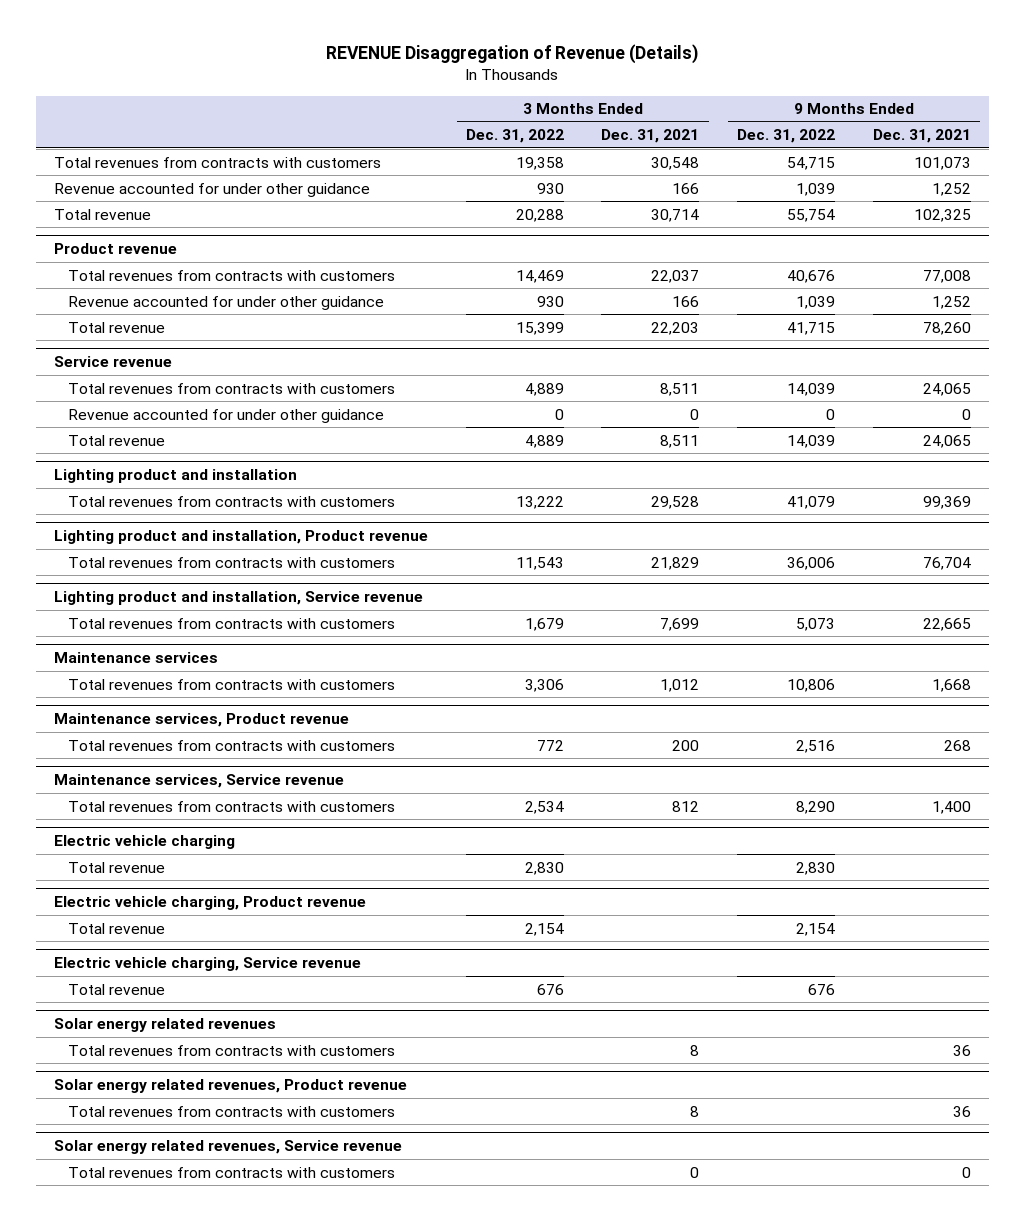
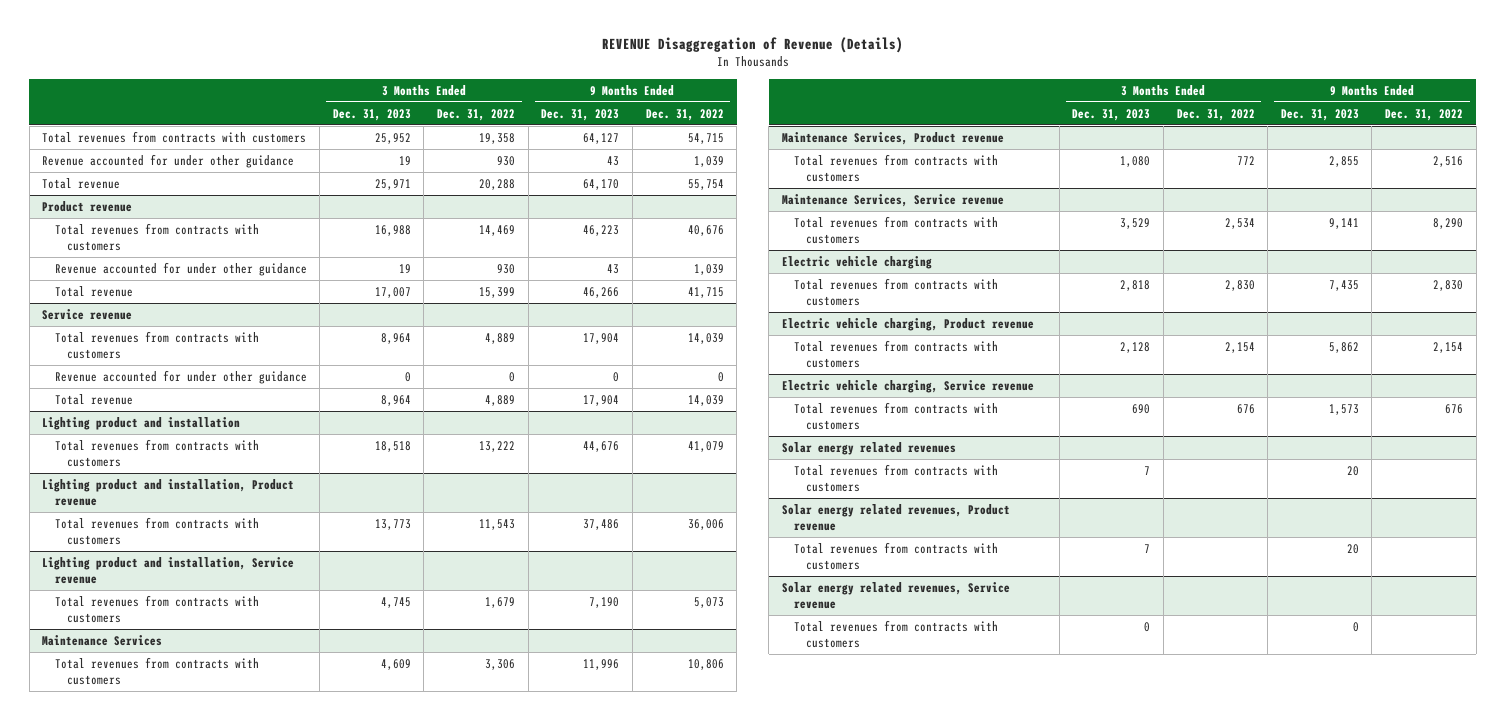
- | 3 Months Ended Dec. 31, 2022 | 3 Months Ended Dec. 31, 2021 | 9 Months Ended Dec. 31, 2022 | 9 Months Ended Dec. 31, 2021
+ | 3 Months Ended Dec. 31, 2023 | 3 Months Ended Dec. 31, 2022 | 9 Months Ended Dec. 31, 2023 | 9 Months Ended Dec. 31, 2022
- Maintenance services
+ Maintenance Services
- Maintenance services, Product revenue
+ Maintenance Services, Product revenue
- Maintenance services, Service revenue
+ Maintenance Services, Service revenue
@ Electric vehicle charging
- Total revenue | 2,830 | | 2,830 |
+ Total revenues from contracts with customers | 2,818 | 2,830 | 7,435 | 2,830
@ Electric vehicle charging, Product revenue
- Total revenue | 2,154 | | 2,154 |
+ Total revenues from contracts with customers | 2,128 | 2,154 | 5,862 | 2,154
@ Electric vehicle charging, Service revenue
- Total revenue | 676 | | 676 |
+ Total revenues from contracts with customers | 690 | 676 | 1,573 | 676

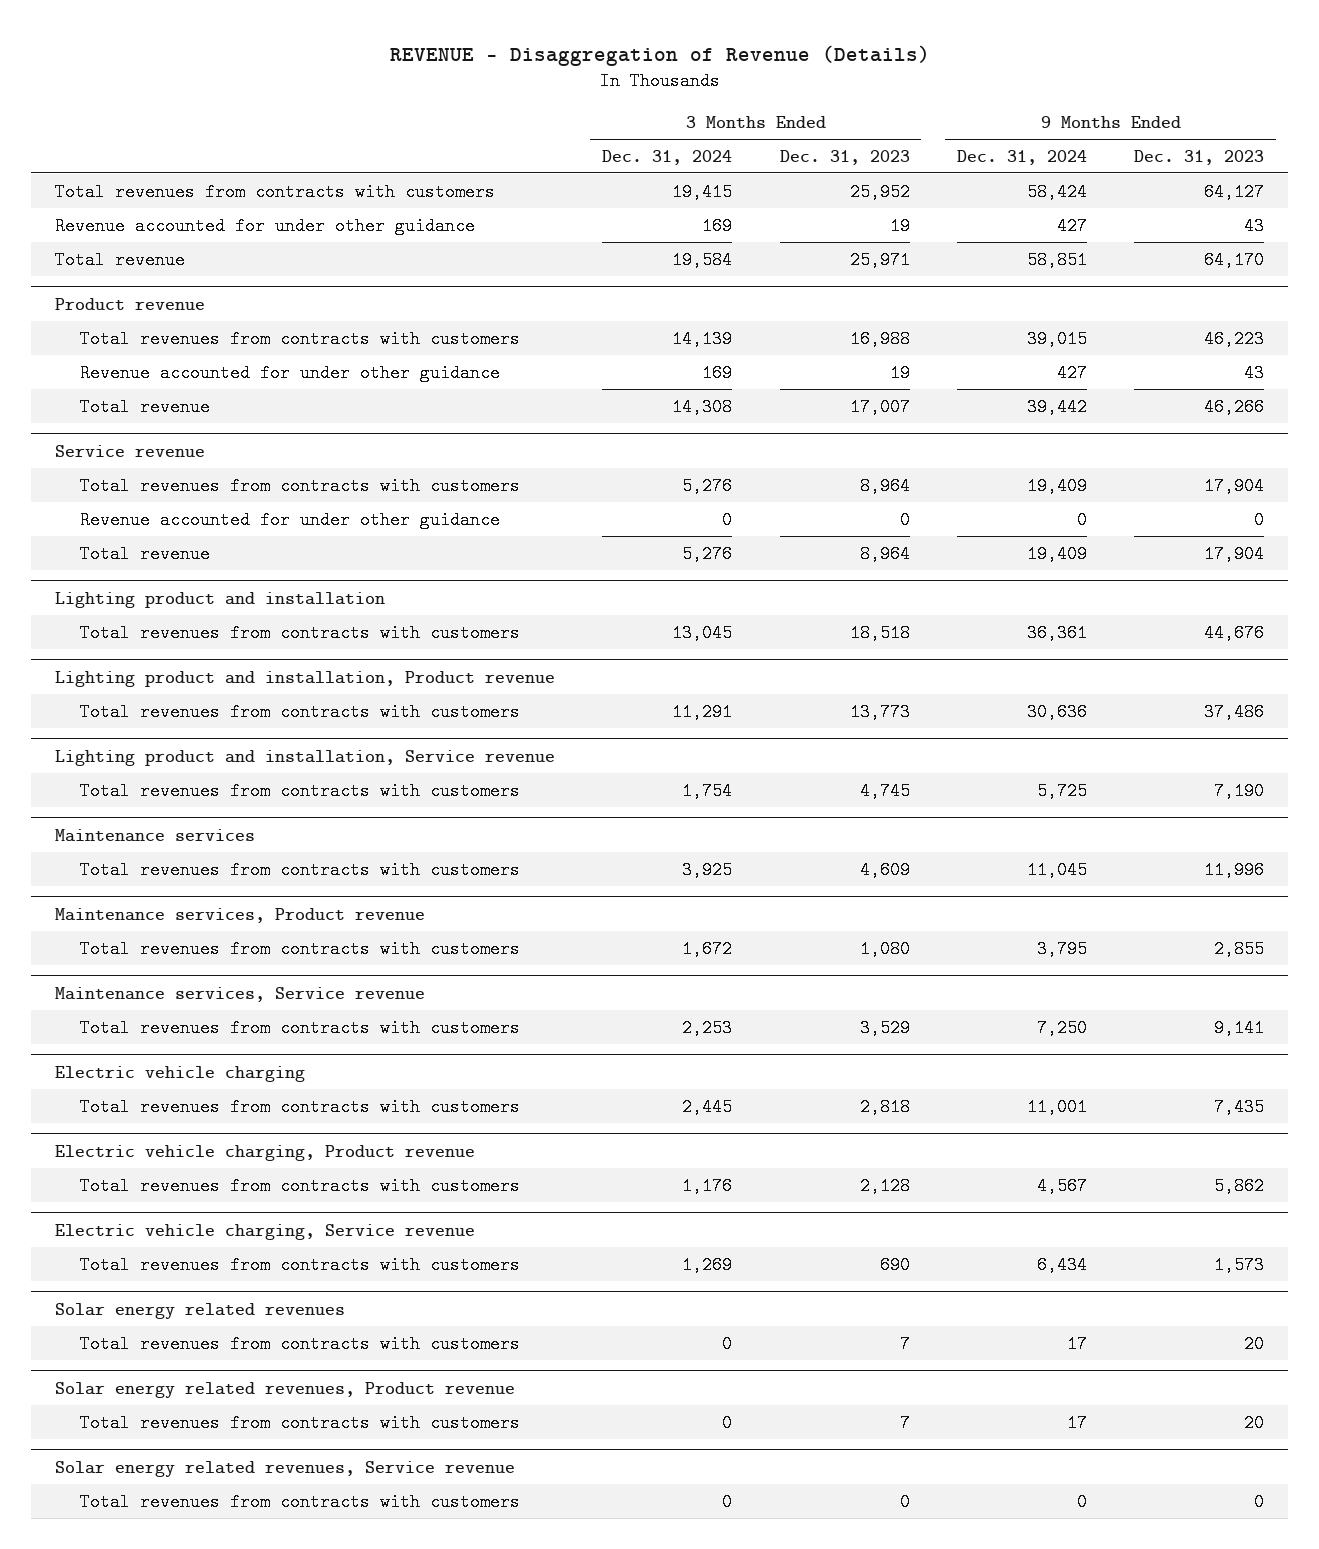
- REVENUE Disaggregation of Revenue (Details)
+ REVENUE - Disaggregation of Revenue (Details)
- | 3 Months Ended Dec. 31, 2023 | 3 Months Ended Dec. 31, 2022 | 9 Months Ended Dec. 31, 2023 | 9 Months Ended Dec. 31, 2022
+ | 3 Months Ended Dec. 31, 2024 | 3 Months Ended Dec. 31, 2023 | 9 Months Ended Dec. 31, 2024 | 9 Months Ended Dec. 31, 2023
- Maintenance Services
+ Maintenance services
- Maintenance Services, Product revenue
+ Maintenance services, Product revenue
- Maintenance Services, Service revenue
+ Maintenance services, Service revenue

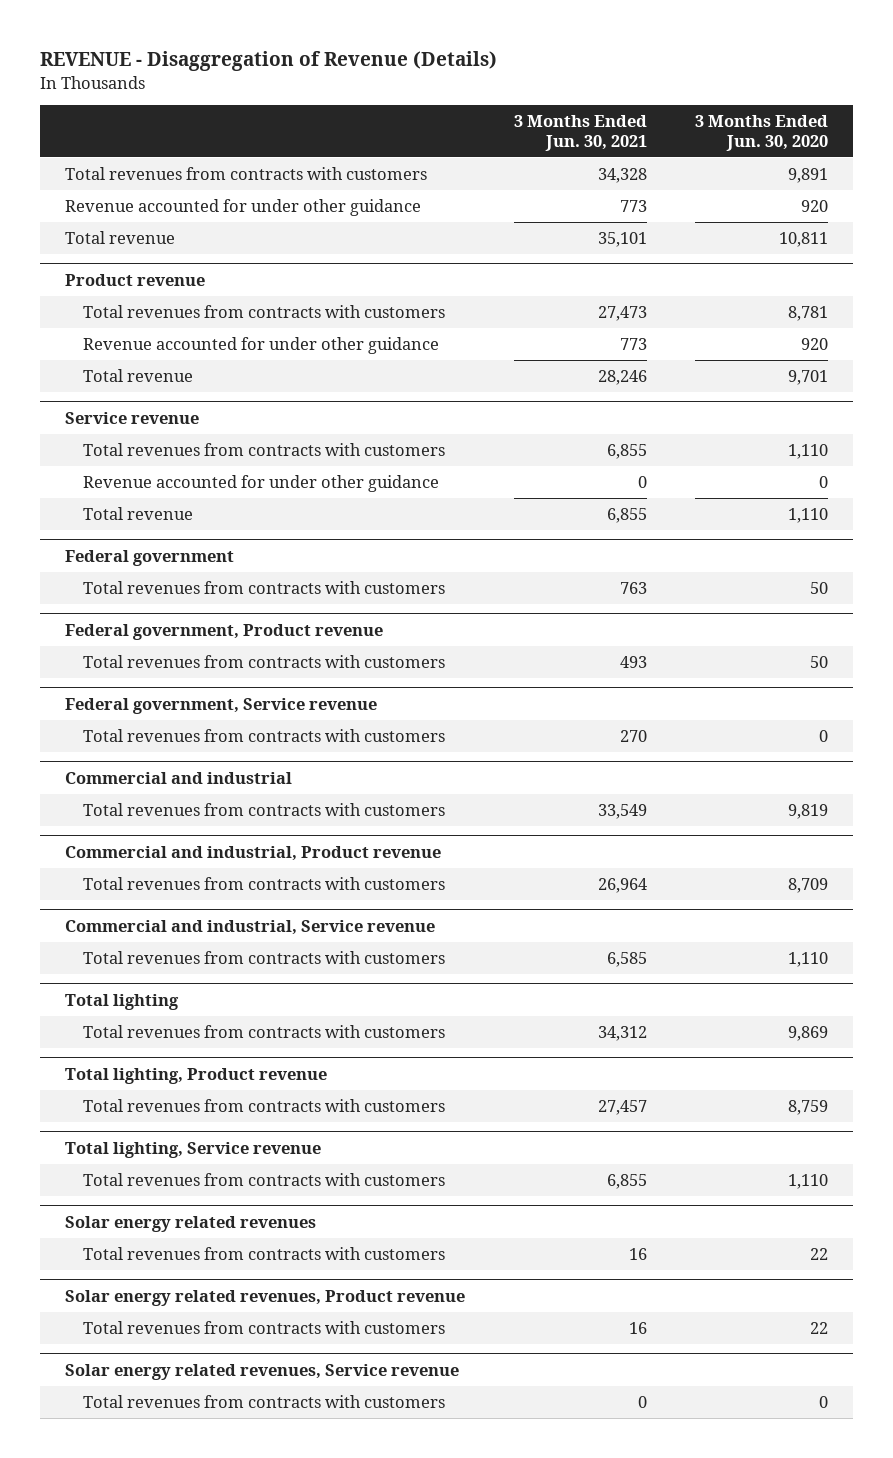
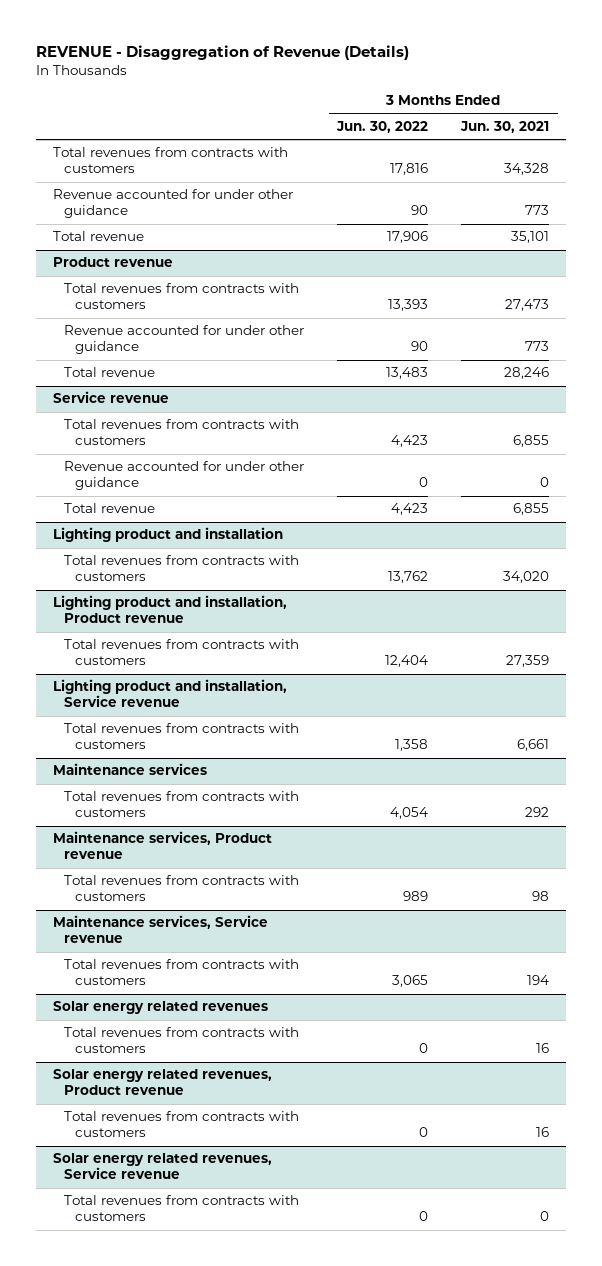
- | 3 Months Ended Jun. 30, 2021 | 3 Months Ended Jun. 30, 2020
+ | 3 Months Ended Jun. 30, 2022 | 3 Months Ended Jun. 30, 2021
- Federal government
- Total revenues from contracts with customers | 763 | 50
- Federal government, Product revenue
- Total revenues from contracts with customers | 493 | 50
- Federal government, Service revenue
- Total revenues from contracts with customers | 270 | 0
- Commercial and industrial
- Total revenues from contracts with customers | 33,549 | 9,819
- Commercial and industrial, Product revenue
- Total revenues from contracts with customers | 26,964 | 8,709
- Commercial and industrial, Service revenue
- Total revenues from contracts with customers | 6,585 | 1,110
- Total lighting
- Total revenues from contracts with customers | 34,312 | 9,869
- Total lighting, Product revenue
- Total revenues from contracts with customers | 27,457 | 8,759
- Total lighting, Service revenue
- Total revenues from contracts with customers | 6,855 | 1,110
+ Lighting product and installation
+ Total revenues from contracts with customers | 13,762 | 34,020
+ Lighting product and installation, Product revenue
+ Total revenues from contracts with customers | 12,404 | 27,359
+ Lighting product and installation, Service revenue
+ Total revenues from contracts with customers | 1,358 | 6,661
+ Maintenance services
+ Total revenues from contracts with customers | 4,054 | 292
+ Maintenance services, Product revenue
+ Total revenues from contracts with customers | 989 | 98
+ Maintenance services, Service revenue
+ Total revenues from contracts with customers | 3,065 | 194

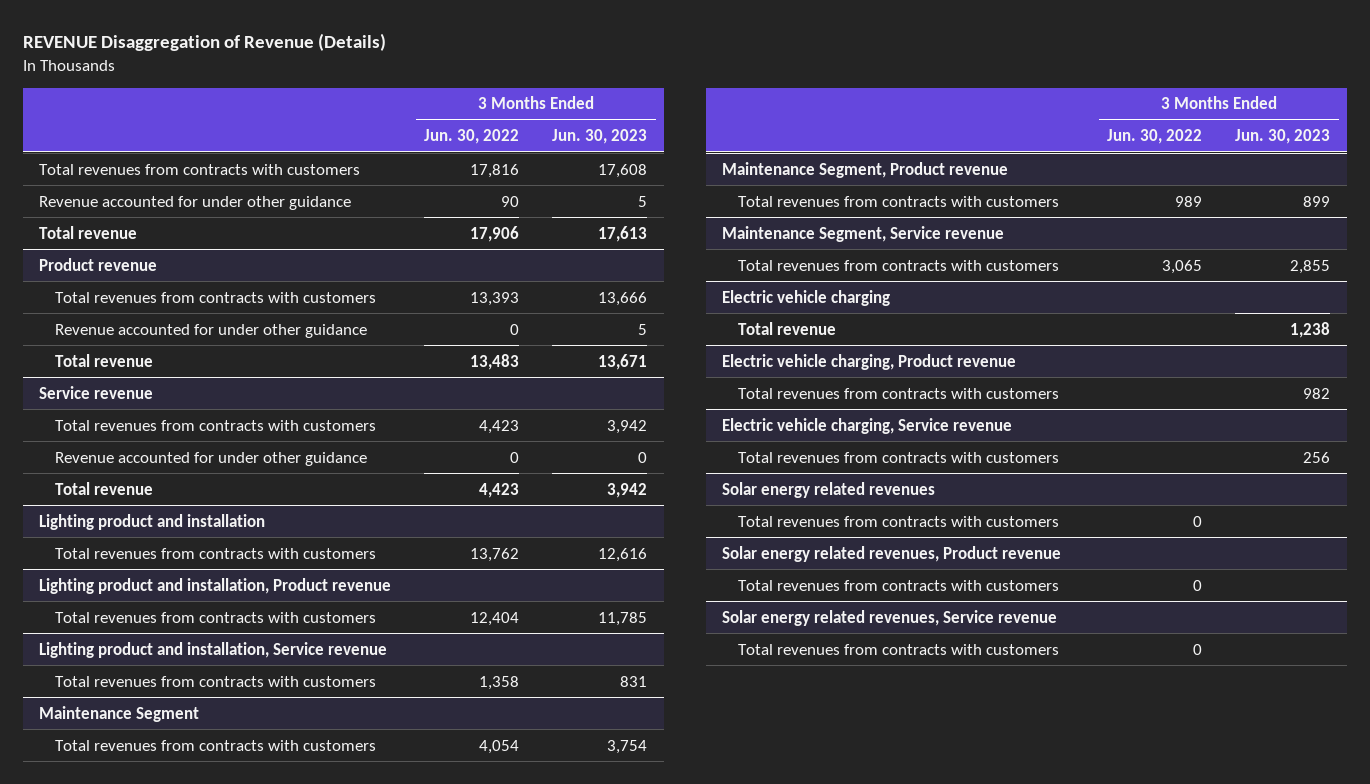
- REVENUE - Disaggregation of Revenue (Details)
+ REVENUE Disaggregation of Revenue (Details)
- | 3 Months Ended Jun. 30, 2022 | 3 Months Ended Jun. 30, 2021
+ | 3 Months Ended Jun. 30, 2022 | 3 Months Ended Jun. 30, 2023
@ Product revenue
- Revenue accounted for under other guidance | 90 | 773
+ Revenue accounted for under other guidance | 0 | 5
- Maintenance services
+ Maintenance Segment
- Maintenance services, Product revenue
+ Maintenance Segment, Product revenue
- Maintenance services, Service revenue
+ Maintenance Segment, Service revenue
+ Electric vehicle charging
+ Total revenue | | 1,238
+ Electric vehicle charging, Product revenue
+ Total revenues from contracts with customers | | 982
+ Electric vehicle charging, Service revenue
+ Total revenues from contracts with customers | | 256

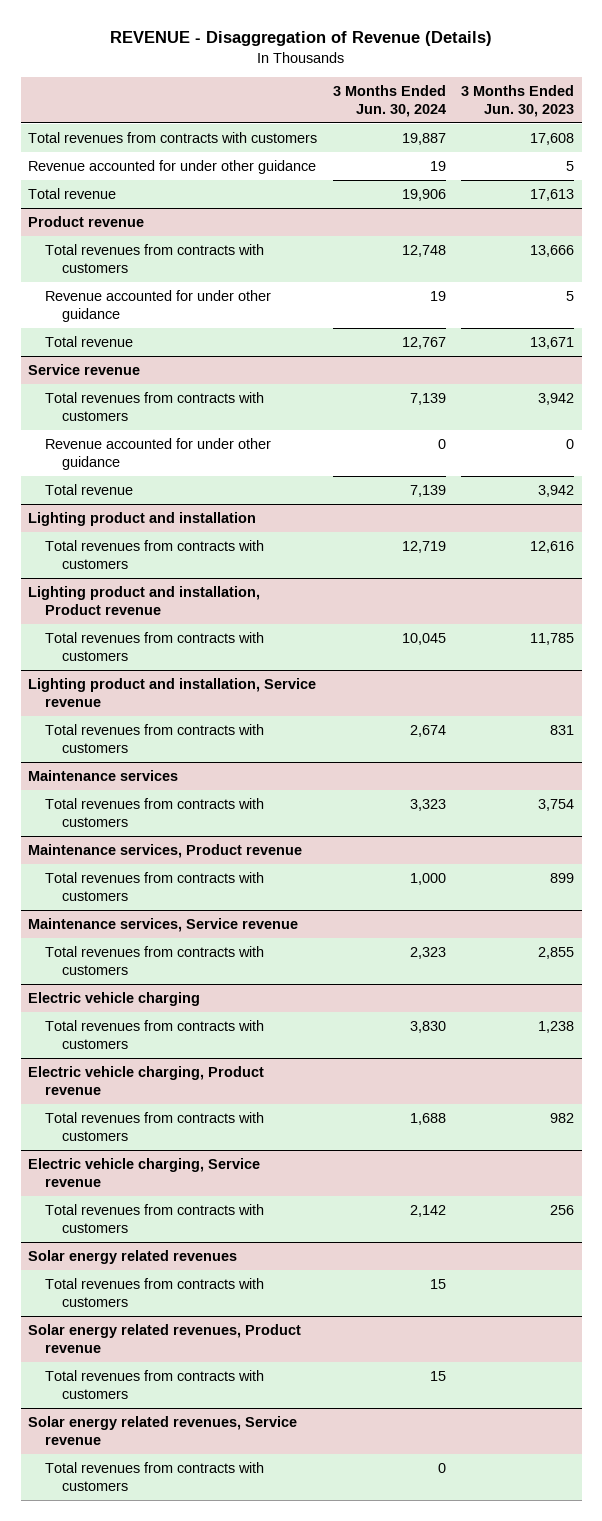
- REVENUE Disaggregation of Revenue (Details)
+ REVENUE - Disaggregation of Revenue (Details)
- | 3 Months Ended Jun. 30, 2022 | 3 Months Ended Jun. 30, 2023
+ | 3 Months Ended Jun. 30, 2024 | 3 Months Ended Jun. 30, 2023
- Maintenance Segment
+ Maintenance services
- Maintenance Segment, Product revenue
+ Maintenance services, Product revenue
- Maintenance Segment, Service revenue
+ Maintenance services, Service revenue
@ Electric vehicle charging
- Total revenue | | 1,238
+ Total revenues from contracts with customers | 3,830 | 1,238

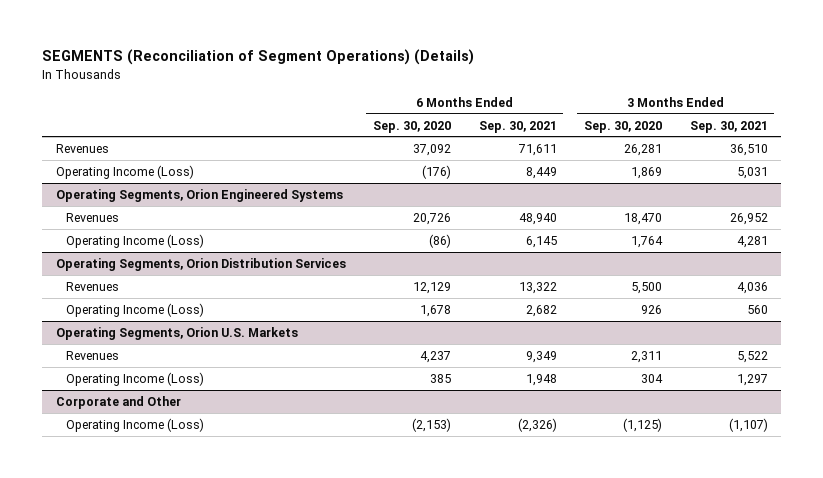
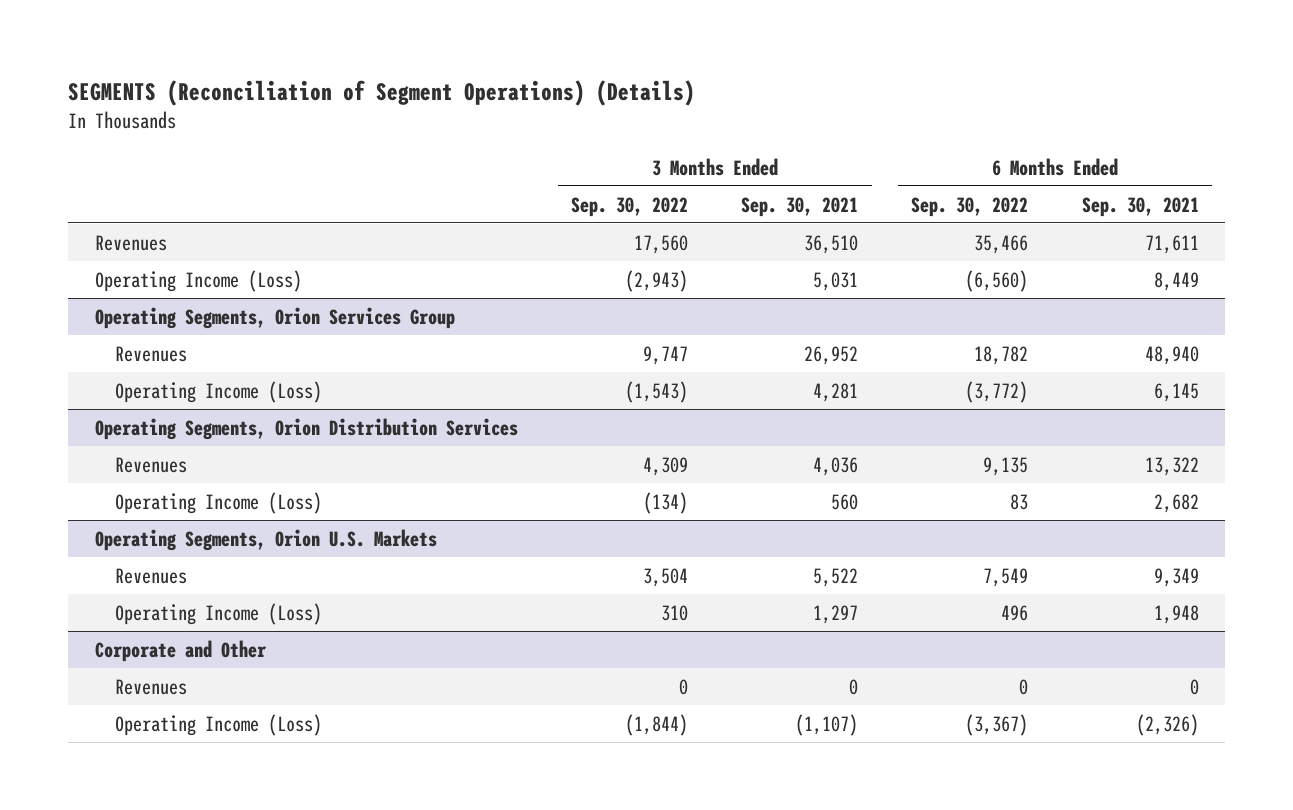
- | 6 Months Ended Sep. 30, 2020 | 6 Months Ended Sep. 30, 2021 | 3 Months Ended Sep. 30, 2020 | 3 Months Ended Sep. 30, 2021
+ | 3 Months Ended Sep. 30, 2022 | 3 Months Ended Sep. 30, 2021 | 6 Months Ended Sep. 30, 2022 | 6 Months Ended Sep. 30, 2021
- Operating Segments, Orion Engineered Systems
+ Operating Segments, Orion Services Group
@ Corporate and Other
+ Revenues | 0 | 0 | 0 | 0

